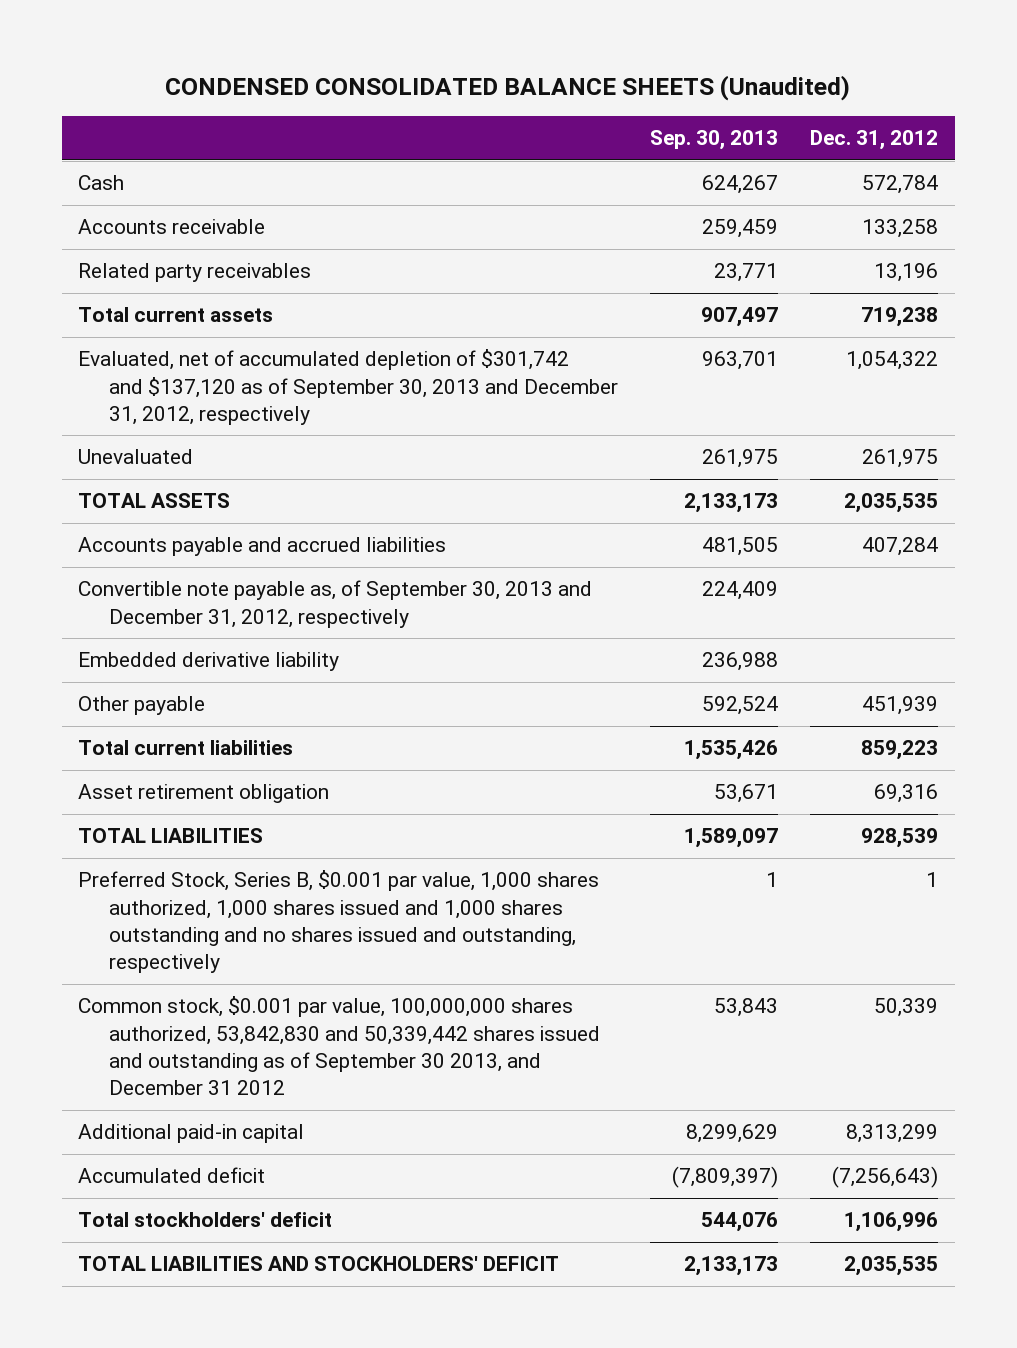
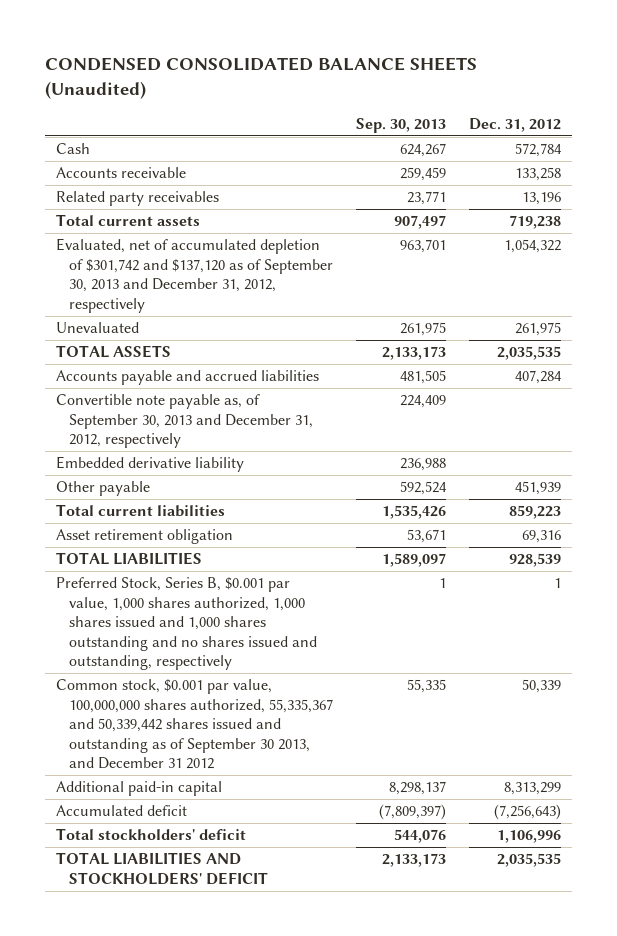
- Common stock, $0.001 par value, 100,000,000 shares authorized, 53,842,830 and 50,339,442 shares issued and outstanding as of September 30 2013, and December 31 2012 | 53,843 | 50,339
- Additional paid-in capital | 8,299,629 | 8,313,299
+ Common stock, $0.001 par value, 100,000,000 shares authorized, 55,335,367 and 50,339,442 shares issued and outstanding as of September 30 2013, and December 31 2012 | 55,335 | 50,339
+ Additional paid-in capital | 8,298,137 | 8,313,299

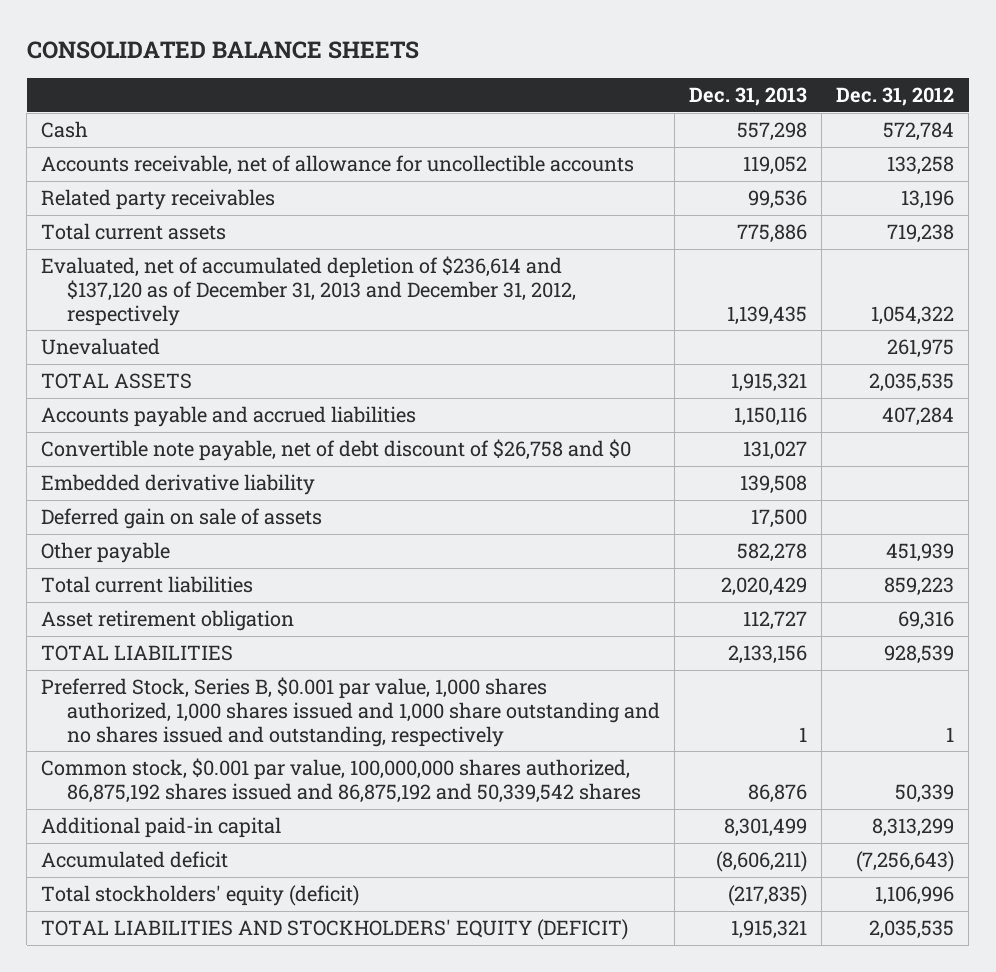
- CONDENSED CONSOLIDATED BALANCE SHEETS (Unaudited)
+ CONSOLIDATED BALANCE SHEETS
- | Sep. 30, 2013 | Dec. 31, 2012
+ | Dec. 31, 2013 | Dec. 31, 2012
- Accounts receivable | 259,459 | 133,258
+ Accounts receivable, net of allowance for uncollectible accounts | 119,052 | 133,258
- Evaluated, net of accumulated depletion of $301,742 and $137,120 as of September 30, 2013 and December 31, 2012, respectively | 963,701 | 1,054,322
+ Evaluated, net of accumulated depletion of $236,614 and $137,120 as of December 31, 2013 and December 31, 2012, respectively | 1,139,435 | 1,054,322
- Convertible note payable as, of September 30, 2013 and December 31, 2012, respectively | 224,409 |
+ Convertible note payable, net of debt discount of $26,758 and $0 | 131,027 |
+ Deferred gain on sale of assets | 17,500 |
- Preferred Stock, Series B, $0.001 par value, 1,000 shares authorized, 1,000 shares issued and 1,000 shares outstanding and no shares issued and outstanding, respectively | 1 | 1
- Common stock, $0.001 par value, 100,000,000 shares authorized, 55,335,367 and 50,339,442 shares issued and outstanding as of September 30 2013, and December 31 2012 | 55,335 | 50,339
+ Preferred Stock, Series B, $0.001 par value, 1,000 shares authorized, 1,000 shares issued and 1,000 share outstanding and no shares issued and outstanding, respectively | 1 | 1
+ Common stock, $0.001 par value, 100,000,000 shares authorized, 86,875,192 shares issued and 86,875,192 and 50,339,542 shares | 86,876 | 50,339
- Total stockholders' deficit | 544,076 | 1,106,996
- TOTAL LIABILITIES AND STOCKHOLDERS' DEFICIT | 2,133,173 | 2,035,535
+ Total stockholders' equity (deficit) | (217,835) | 1,106,996
+ TOTAL LIABILITIES AND STOCKHOLDERS' EQUITY (DEFICIT) | 1,915,321 | 2,035,535

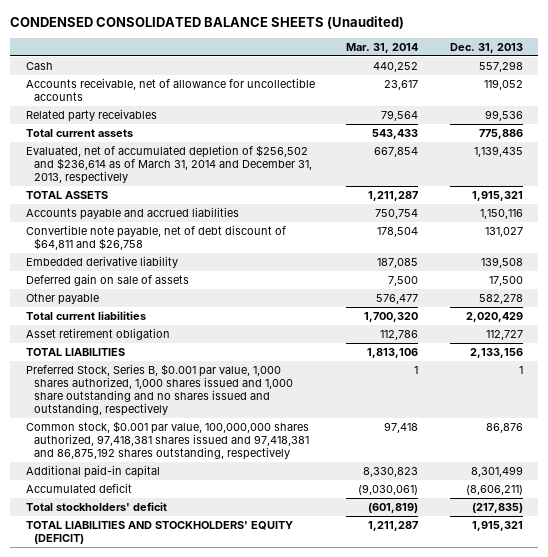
- CONSOLIDATED BALANCE SHEETS
+ CONDENSED CONSOLIDATED BALANCE SHEETS (Unaudited)
- | Dec. 31, 2013 | Dec. 31, 2012
+ | Mar. 31, 2014 | Dec. 31, 2013
- Evaluated, net of accumulated depletion of $236,614 and $137,120 as of December 31, 2013 and December 31, 2012, respectively | 1,139,435 | 1,054,322
- Unevaluated | | 261,975
+ Evaluated, net of accumulated depletion of $256,502 and $236,614 as of March 31, 2014 and December 31, 2013, respectively | 667,854 | 1,139,435
- Convertible note payable, net of debt discount of $26,758 and $0 | 131,027 |
+ Convertible note payable, net of debt discount of $64,811 and $26,758 | 178,504 | 131,027
- Common stock, $0.001 par value, 100,000,000 shares authorized, 86,875,192 shares issued and 86,875,192 and 50,339,542 shares | 86,876 | 50,339
+ Common stock, $0.001 par value, 100,000,000 shares authorized, 97,418,381 shares issued and 97,418,381 and 86,875,192 shares outstanding, respectively | 97,418 | 86,876
- Total stockholders' equity (deficit) | (217,835) | 1,106,996
+ Total stockholders' deficit | (601,819) | (217,835)

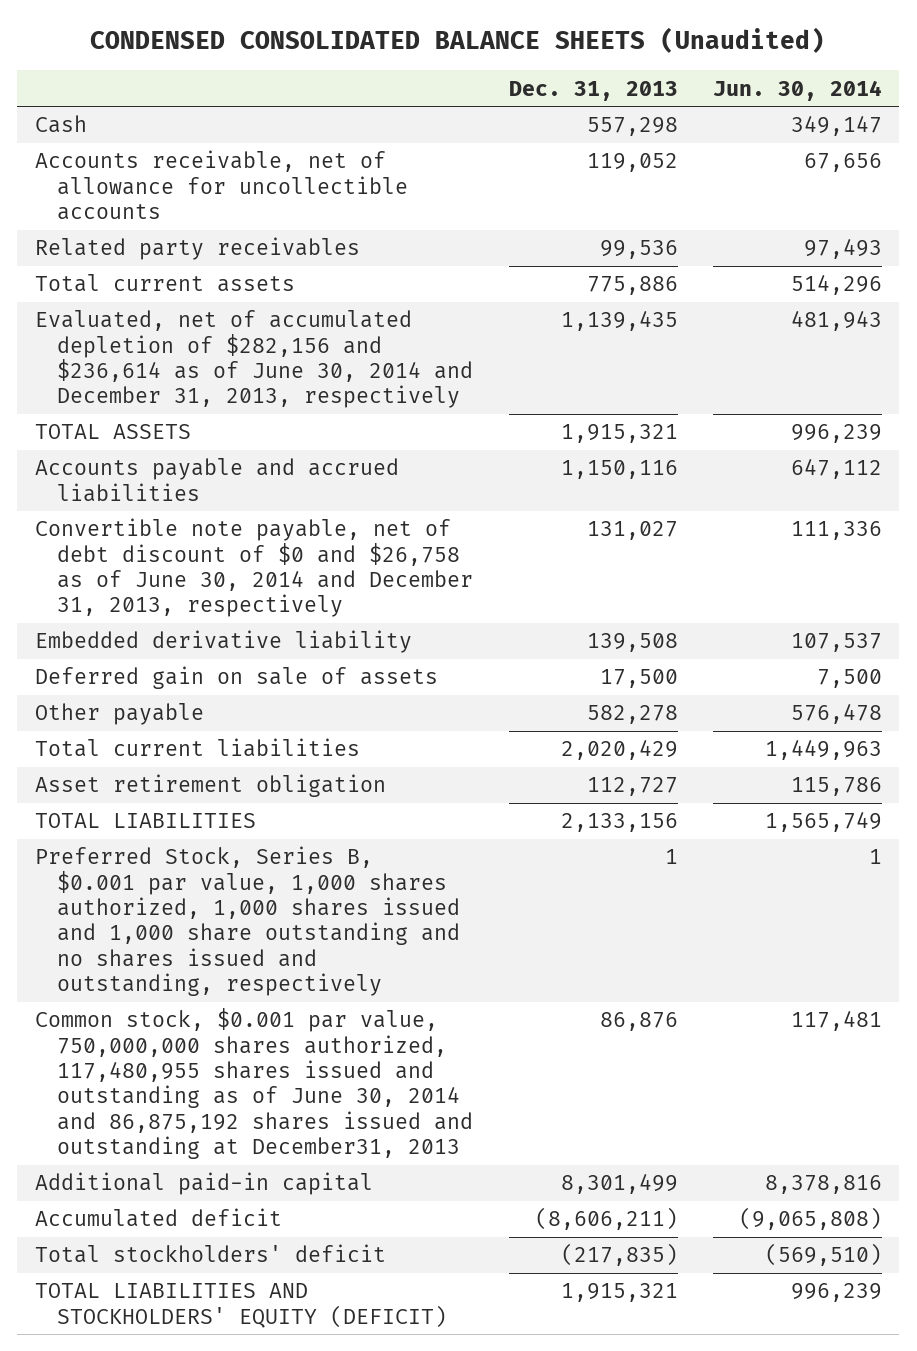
- | Mar. 31, 2014 | Dec. 31, 2013
+ | Dec. 31, 2013 | Jun. 30, 2014
- Evaluated, net of accumulated depletion of $256,502 and $236,614 as of March 31, 2014 and December 31, 2013, respectively | 667,854 | 1,139,435
+ Evaluated, net of accumulated depletion of $282,156 and $236,614 as of June 30, 2014 and December 31, 2013, respectively | 1,139,435 | 481,943
- Convertible note payable, net of debt discount of $64,811 and $26,758 | 178,504 | 131,027
+ Convertible note payable, net of debt discount of $0 and $26,758 as of June 30, 2014 and December 31, 2013, respectively | 131,027 | 111,336
- Common stock, $0.001 par value, 100,000,000 shares authorized, 97,418,381 shares issued and 97,418,381 and 86,875,192 shares outstanding, respectively | 97,418 | 86,876
+ Common stock, $0.001 par value, 750,000,000 shares authorized, 117,480,955 shares issued and outstanding as of June 30, 2014 and 86,875,192 shares issued and outstanding at December31, 2013 | 86,876 | 117,481

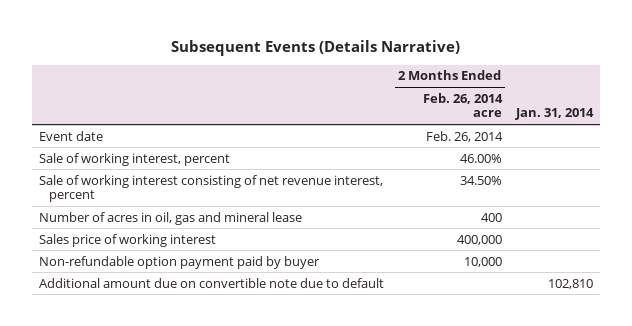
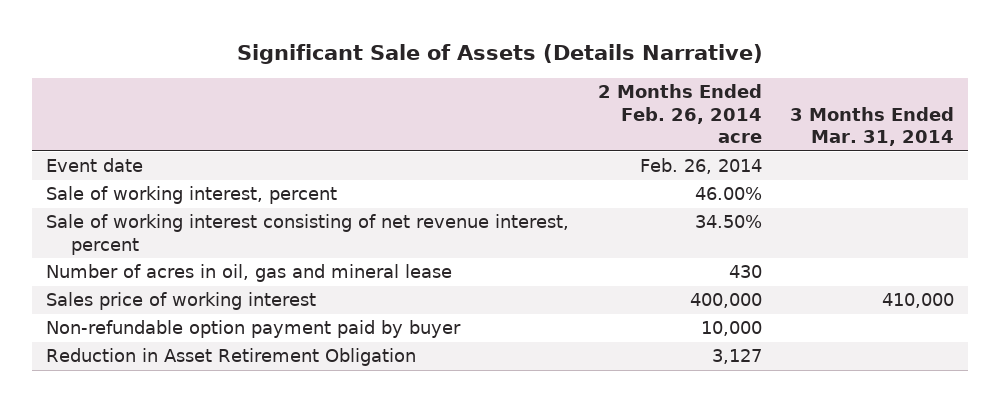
- Subsequent Events (Details Narrative)
+ Significant Sale of Assets (Details Narrative)
- | 2 Months Ended Feb. 26, 2014 acre | Jan. 31, 2014
+ | 2 Months Ended Feb. 26, 2014 acre | 3 Months Ended Mar. 31, 2014
- Number of acres in oil, gas and mineral lease | 400 |
+ Number of acres in oil, gas and mineral lease | 430 |
- Additional amount due on convertible note due to default | | 102,810
+ Reduction in Asset Retirement Obligation | 3,127 |

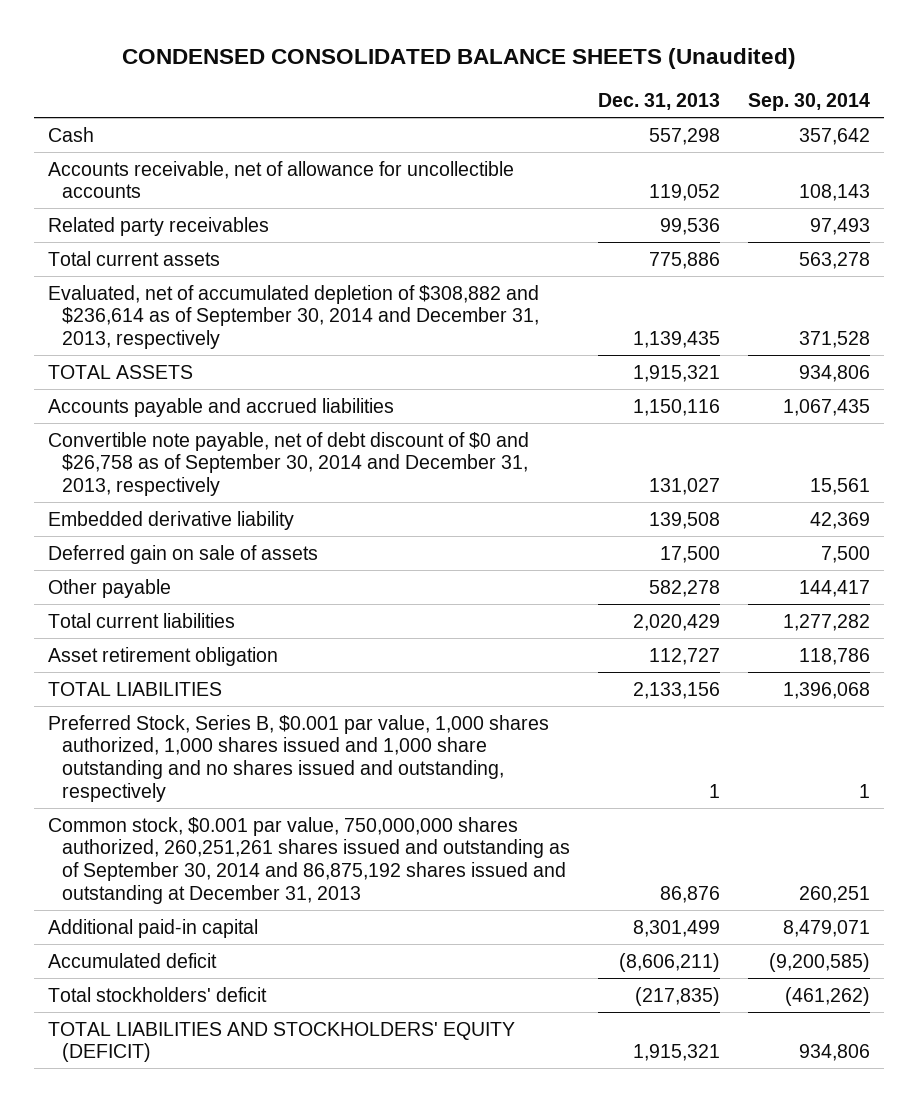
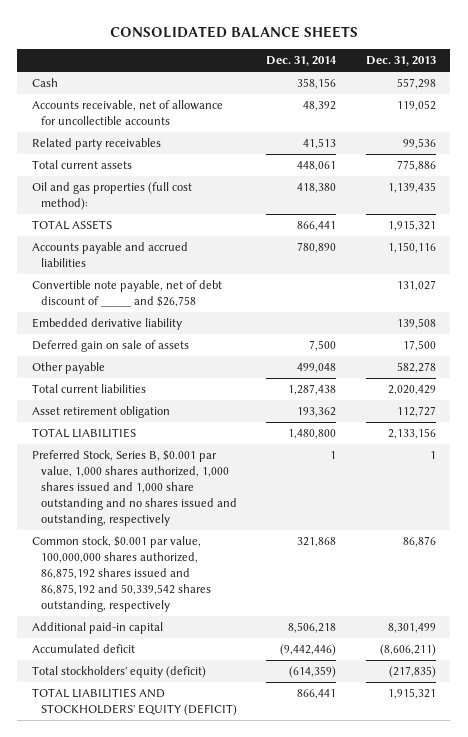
- CONDENSED CONSOLIDATED BALANCE SHEETS (Unaudited)
+ CONSOLIDATED BALANCE SHEETS
- | Dec. 31, 2013 | Sep. 30, 2014
+ | Dec. 31, 2014 | Dec. 31, 2013
- Evaluated, net of accumulated depletion of $308,882 and $236,614 as of September 30, 2014 and December 31, 2013, respectively | 1,139,435 | 371,528
+ Oil and gas properties (full cost method): | 418,380 | 1,139,435
- Convertible note payable, net of debt discount of $0 and $26,758 as of September 30, 2014 and December 31, 2013, respectively | 131,027 | 15,561
+ Convertible note payable, net of debt discount of _____ and $26,758 | | 131,027
- Common stock, $0.001 par value, 750,000,000 shares authorized, 260,251,261 shares issued and outstanding as of September 30, 2014 and 86,875,192 shares issued and outstanding at December 31, 2013 | 86,876 | 260,251
+ Common stock, $0.001 par value, 100,000,000 shares authorized, 86,875,192 shares issued and 86,875,192 and 50,339,542 shares outstanding, respectively | 321,868 | 86,876
- Total stockholders' deficit | (217,835) | (461,262)
+ Total stockholders' equity (deficit) | (614,359) | (217,835)

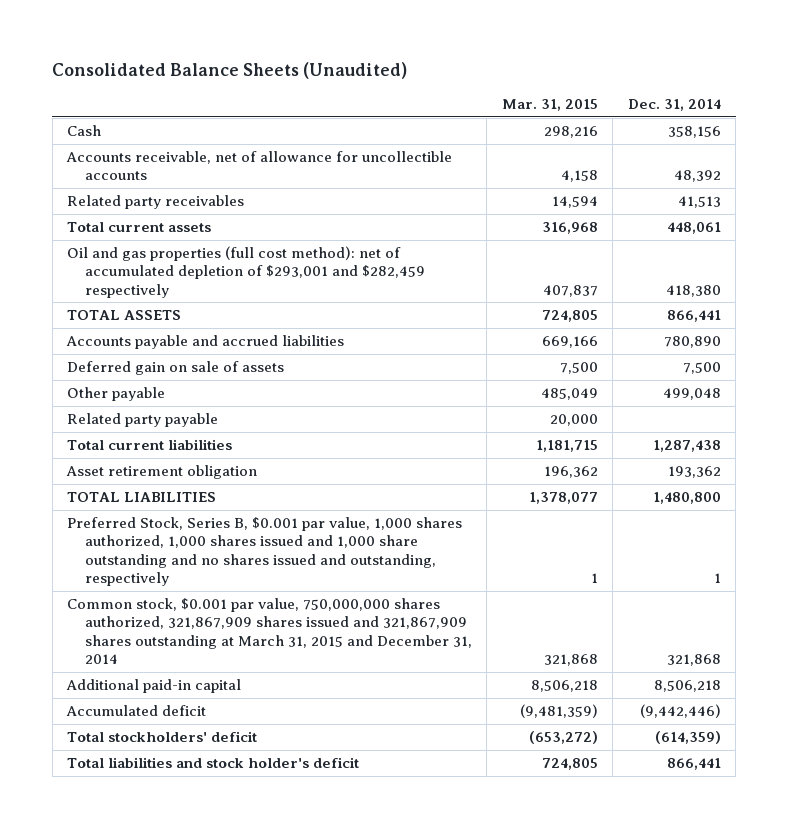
- CONSOLIDATED BALANCE SHEETS
+ Consolidated Balance Sheets (Unaudited)
- | Dec. 31, 2014 | Dec. 31, 2013
+ | Mar. 31, 2015 | Dec. 31, 2014
- Oil and gas properties (full cost method): | 418,380 | 1,139,435
+ Oil and gas properties (full cost method): net of accumulated depletion of $293,001 and $282,459 respectively | 407,837 | 418,380
- Convertible note payable, net of debt discount of _____ and $26,758 | | 131,027
- Embedded derivative liability | | 139,508
+ Related party payable | 20,000 |
- Common stock, $0.001 par value, 100,000,000 shares authorized, 86,875,192 shares issued and 86,875,192 and 50,339,542 shares outstanding, respectively | 321,868 | 86,876
+ Common stock, $0.001 par value, 750,000,000 shares authorized, 321,867,909 shares issued and 321,867,909 shares outstanding at March 31, 2015 and December 31, 2014 | 321,868 | 321,868
- Total stockholders' equity (deficit) | (614,359) | (217,835)
- TOTAL LIABILITIES AND STOCKHOLDERS' EQUITY (DEFICIT) | 866,441 | 1,915,321
+ Total stockholders' deficit | (653,272) | (614,359)
+ Total liabilities and stock holder's deficit | 724,805 | 866,441

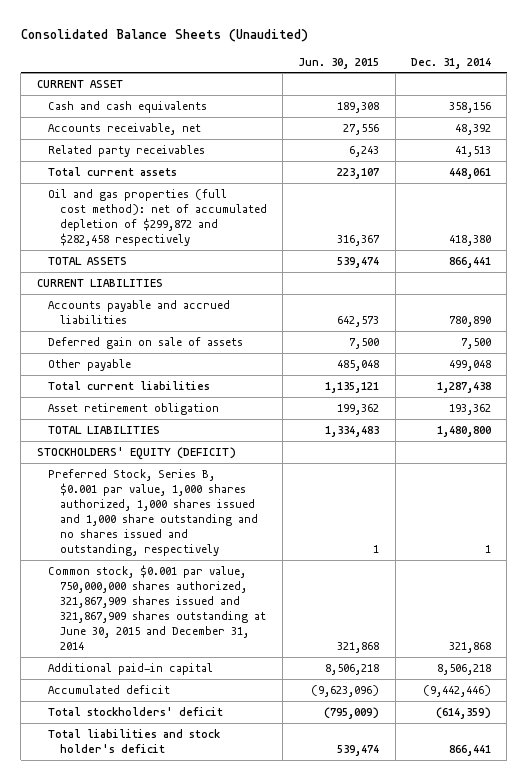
- | Mar. 31, 2015 | Dec. 31, 2014
+ | Jun. 30, 2015 | Dec. 31, 2014
- Cash | 298,216 | 358,156
- Accounts receivable, net of allowance for uncollectible accounts | 4,158 | 48,392
+ CURRENT ASSET
+ Cash and cash equivalents | 189,308 | 358,156
+ Accounts receivable, net | 27,556 | 48,392
- Oil and gas properties (full cost method): net of accumulated depletion of $293,001 and $282,459 respectively | 407,837 | 418,380
+ Oil and gas properties (full cost method): net of accumulated depletion of $299,872 and $282,458 respectively | 316,367 | 418,380
+ CURRENT LIABILITIES
- Related party payable | 20,000 |
+ STOCKHOLDERS' EQUITY (DEFICIT)
- Common stock, $0.001 par value, 750,000,000 shares authorized, 321,867,909 shares issued and 321,867,909 shares outstanding at March 31, 2015 and December 31, 2014 | 321,868 | 321,868
+ Common stock, $0.001 par value, 750,000,000 shares authorized, 321,867,909 shares issued and 321,867,909 shares outstanding at June 30, 2015 and December 31, 2014 | 321,868 | 321,868

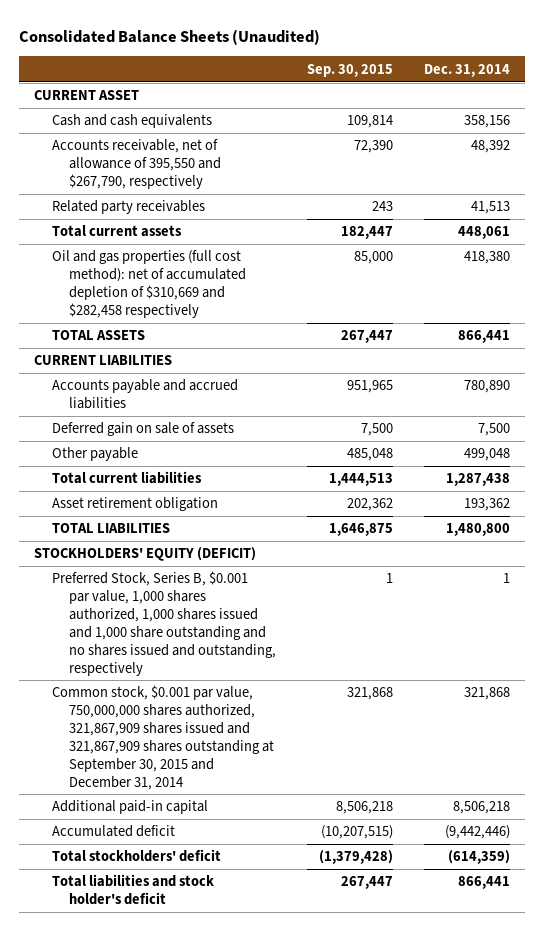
- | Jun. 30, 2015 | Dec. 31, 2014
+ | Sep. 30, 2015 | Dec. 31, 2014
- Accounts receivable, net | 27,556 | 48,392
+ Accounts receivable, net of allowance of 395,550 and $267,790, respectively | 72,390 | 48,392
- Oil and gas properties (full cost method): net of accumulated depletion of $299,872 and $282,458 respectively | 316,367 | 418,380
+ Oil and gas properties (full cost method): net of accumulated depletion of $310,669 and $282,458 respectively | 85,000 | 418,380
- Common stock, $0.001 par value, 750,000,000 shares authorized, 321,867,909 shares issued and 321,867,909 shares outstanding at June 30, 2015 and December 31, 2014 | 321,868 | 321,868
+ Common stock, $0.001 par value, 750,000,000 shares authorized, 321,867,909 shares issued and 321,867,909 shares outstanding at September 30, 2015 and December 31, 2014 | 321,868 | 321,868

